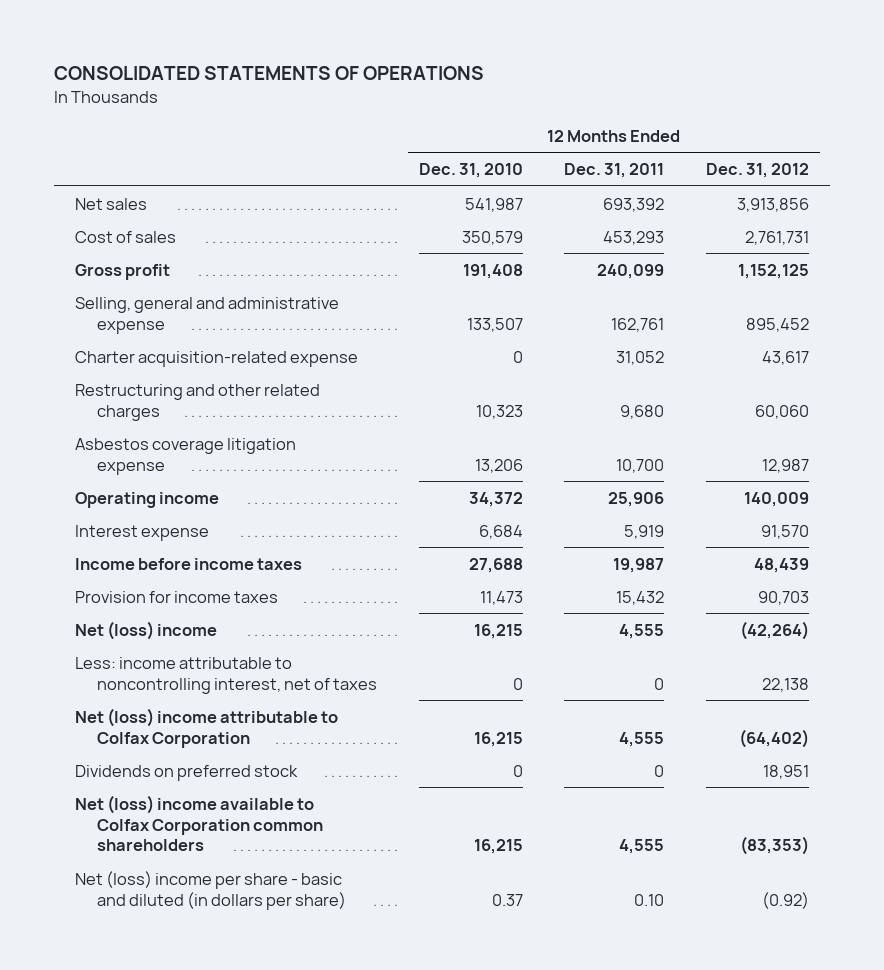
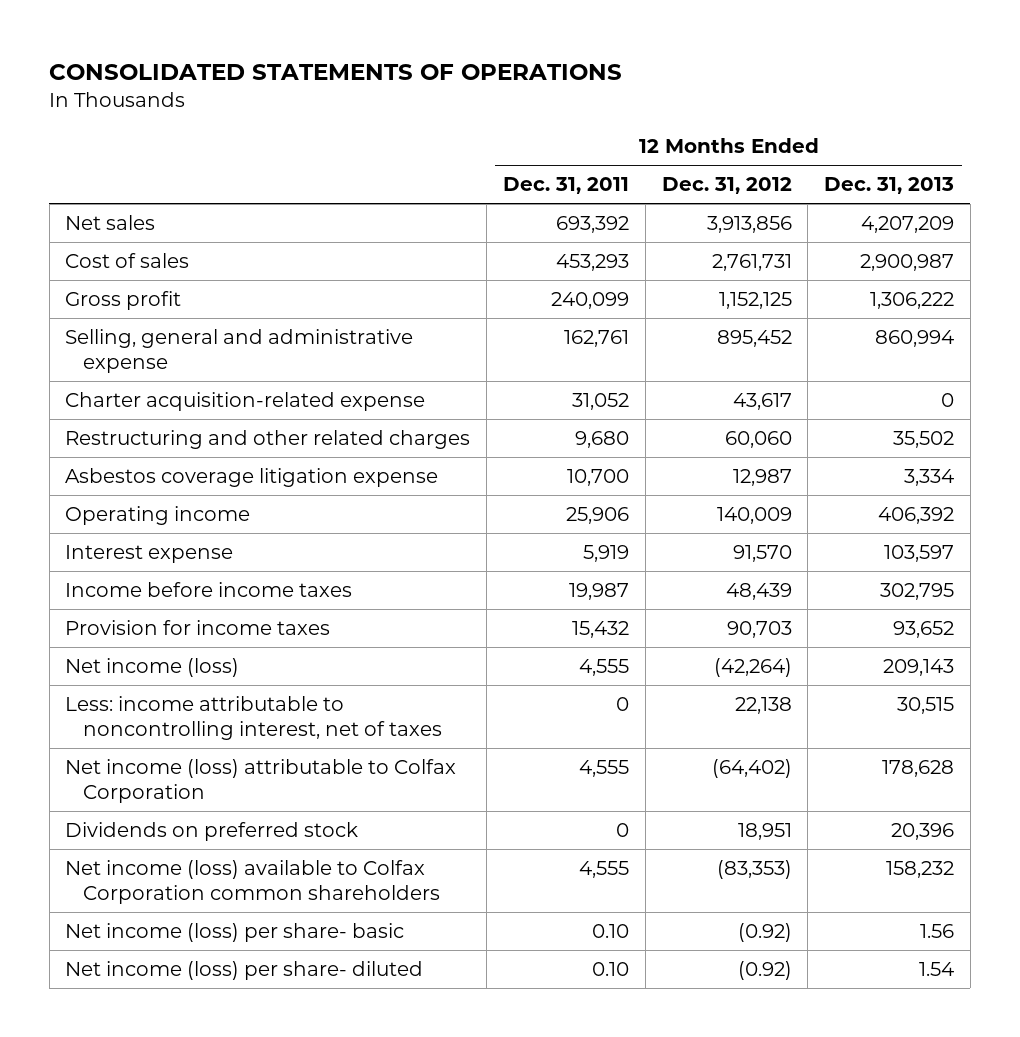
- | 12 Months Ended Dec. 31, 2010 | 12 Months Ended Dec. 31, 2011 | 12 Months Ended Dec. 31, 2012
+ | 12 Months Ended Dec. 31, 2011 | 12 Months Ended Dec. 31, 2012 | 12 Months Ended Dec. 31, 2013
- Net (loss) income | 16,215 | 4,555 | (42,264)
+ Net income (loss) | 4,555 | (42,264) | 209,143
- Net (loss) income attributable to Colfax Corporation | 16,215 | 4,555 | (64,402)
+ Net income (loss) attributable to Colfax Corporation | 4,555 | (64,402) | 178,628
- Net (loss) income available to Colfax Corporation common shareholders | 16,215 | 4,555 | (83,353)
- Net (loss) income per share - basic and diluted (in dollars per share) | 0.37 | 0.10 | (0.92)
+ Net income (loss) available to Colfax Corporation common shareholders | 4,555 | (83,353) | 158,232
+ Net income (loss) per share- basic | 0.10 | (0.92) | 1.56
+ Net income (loss) per share- diluted | 0.10 | (0.92) | 1.54

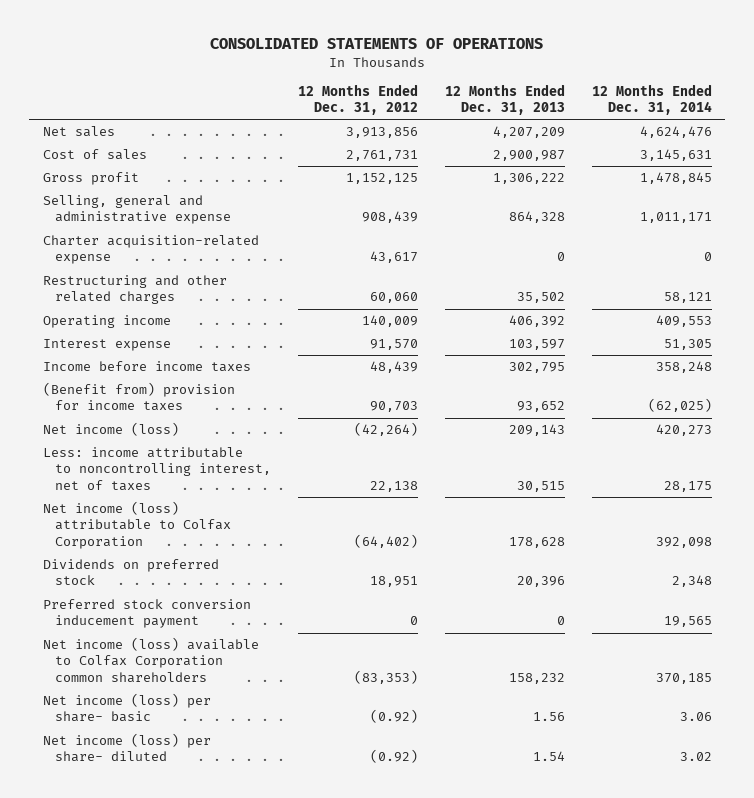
- | 12 Months Ended Dec. 31, 2011 | 12 Months Ended Dec. 31, 2012 | 12 Months Ended Dec. 31, 2013
+ | 12 Months Ended Dec. 31, 2012 | 12 Months Ended Dec. 31, 2013 | 12 Months Ended Dec. 31, 2014
- Selling, general and administrative expense | 162,761 | 895,452 | 860,994
+ Selling, general and administrative expense | 908,439 | 864,328 | 1,011,171
- Asbestos coverage litigation expense | 10,700 | 12,987 | 3,334
- Provision for income taxes | 15,432 | 90,703 | 93,652
+ (Benefit from) provision for income taxes | 90,703 | 93,652 | (62,025)
+ Preferred stock conversion inducement payment | 0 | 0 | 19,565

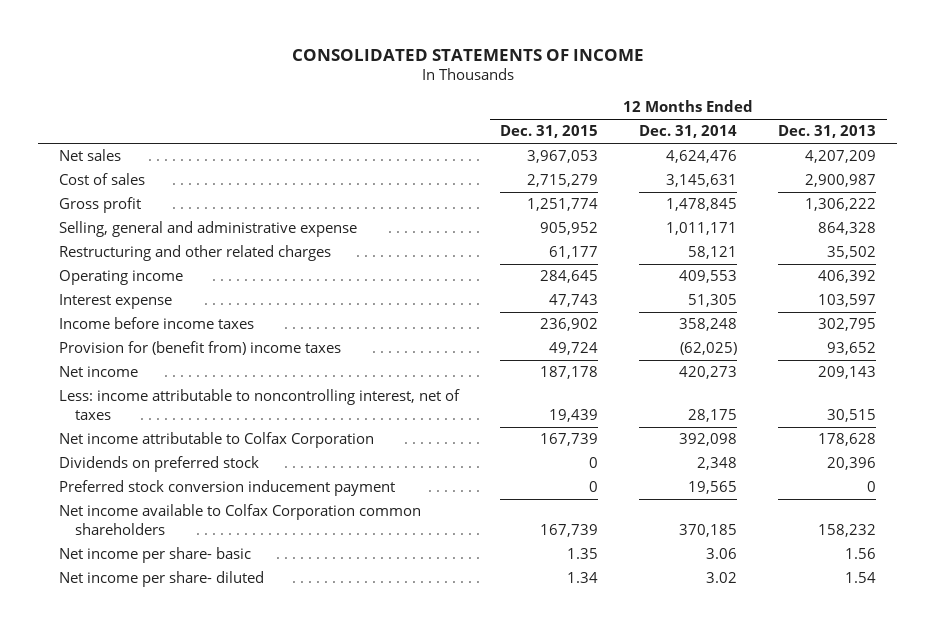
- CONSOLIDATED STATEMENTS OF OPERATIONS
+ CONSOLIDATED STATEMENTS OF INCOME
- | 12 Months Ended Dec. 31, 2012 | 12 Months Ended Dec. 31, 2013 | 12 Months Ended Dec. 31, 2014
+ | 12 Months Ended Dec. 31, 2015 | 12 Months Ended Dec. 31, 2014 | 12 Months Ended Dec. 31, 2013
- Charter acquisition-related expense | 43,617 | 0 | 0
- (Benefit from) provision for income taxes | 90,703 | 93,652 | (62,025)
- Net income (loss) | (42,264) | 209,143 | 420,273
+ Provision for (benefit from) income taxes | 49,724 | (62,025) | 93,652
+ Net income | 187,178 | 420,273 | 209,143
- Net income (loss) attributable to Colfax Corporation | (64,402) | 178,628 | 392,098
+ Net income attributable to Colfax Corporation | 167,739 | 392,098 | 178,628
- Net income (loss) available to Colfax Corporation common shareholders | (83,353) | 158,232 | 370,185
- Net income (loss) per share- basic | (0.92) | 1.56 | 3.06
- Net income (loss) per share- diluted | (0.92) | 1.54 | 3.02
+ Net income available to Colfax Corporation common shareholders | 167,739 | 370,185 | 158,232
+ Net income per share- basic | 1.35 | 3.06 | 1.56
+ Net income per share- diluted | 1.34 | 3.02 | 1.54

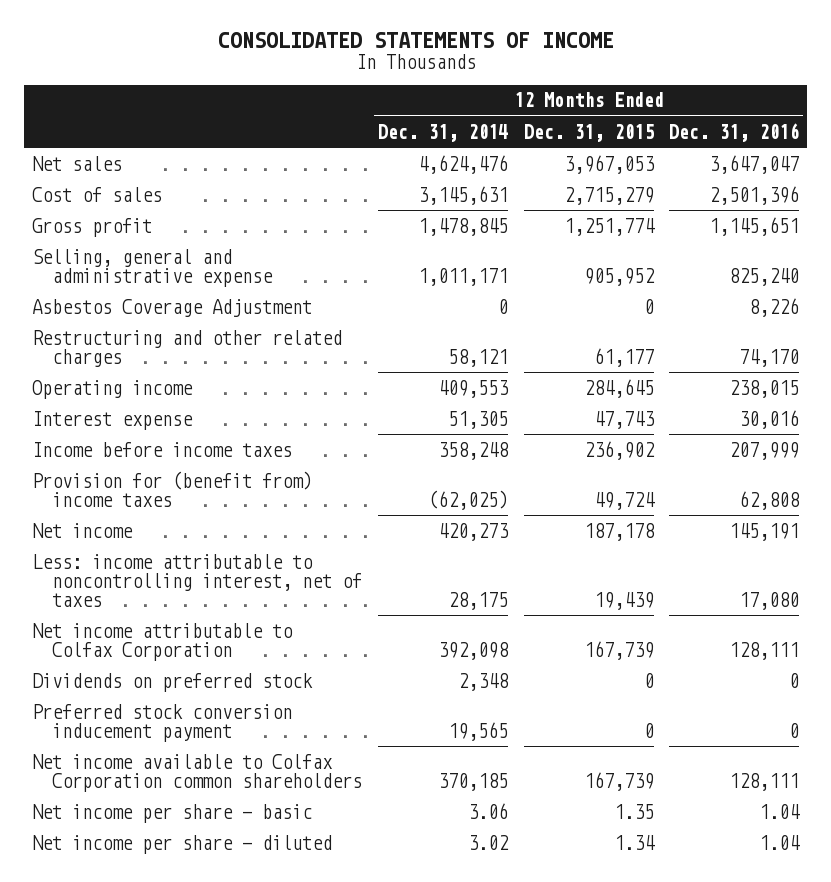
- | 12 Months Ended Dec. 31, 2015 | 12 Months Ended Dec. 31, 2014 | 12 Months Ended Dec. 31, 2013
+ | 12 Months Ended Dec. 31, 2014 | 12 Months Ended Dec. 31, 2015 | 12 Months Ended Dec. 31, 2016
+ Asbestos Coverage Adjustment | 0 | 0 | 8,226
- Net income per share- basic | 1.35 | 3.06 | 1.56
- Net income per share- diluted | 1.34 | 3.02 | 1.54
+ Net income per share - basic | 3.06 | 1.35 | 1.04
+ Net income per share - diluted | 3.02 | 1.34 | 1.04

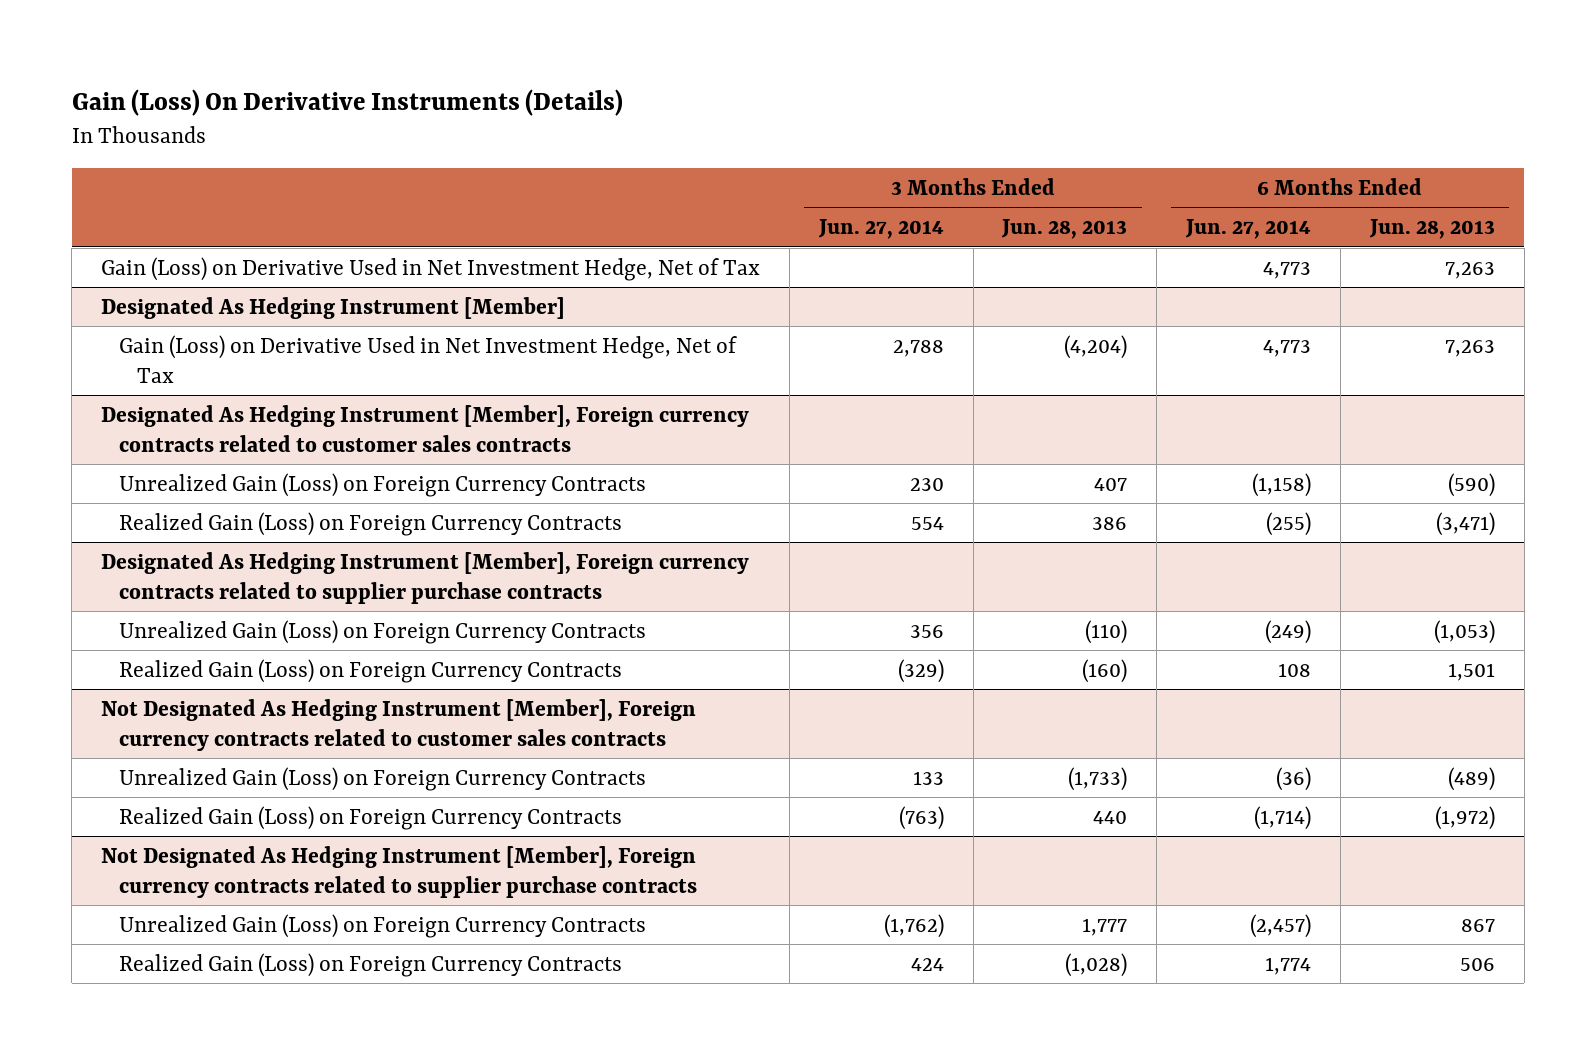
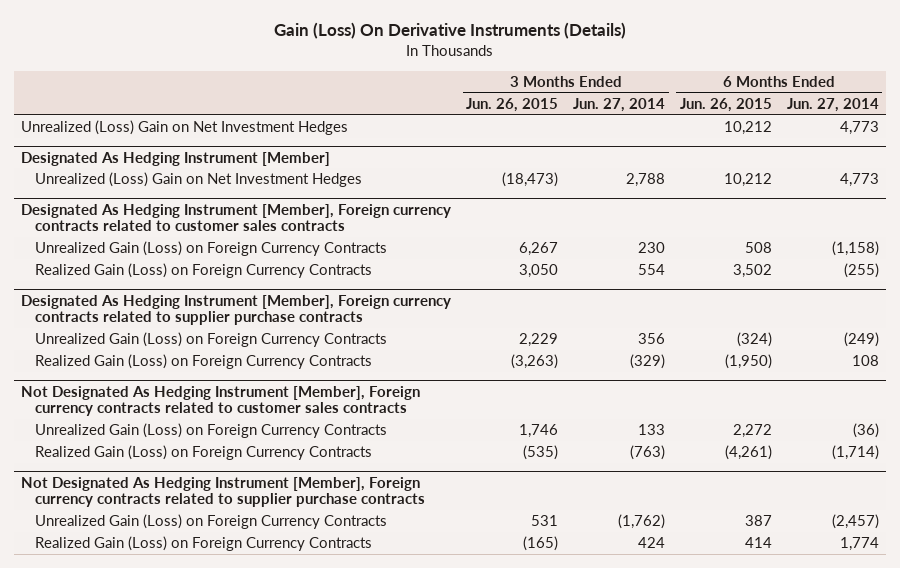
- | 3 Months Ended Jun. 27, 2014 | 3 Months Ended Jun. 28, 2013 | 6 Months Ended Jun. 27, 2014 | 6 Months Ended Jun. 28, 2013
+ | 3 Months Ended Jun. 26, 2015 | 3 Months Ended Jun. 27, 2014 | 6 Months Ended Jun. 26, 2015 | 6 Months Ended Jun. 27, 2014
- Gain (Loss) on Derivative Used in Net Investment Hedge, Net of Tax | | | 4,773 | 7,263
+ Unrealized (Loss) Gain on Net Investment Hedges | | | 10,212 | 4,773
@ Designated As Hedging Instrument [Member]
- Gain (Loss) on Derivative Used in Net Investment Hedge, Net of Tax | 2,788 | (4,204) | 4,773 | 7,263
+ Unrealized (Loss) Gain on Net Investment Hedges | (18,473) | 2,788 | 10,212 | 4,773

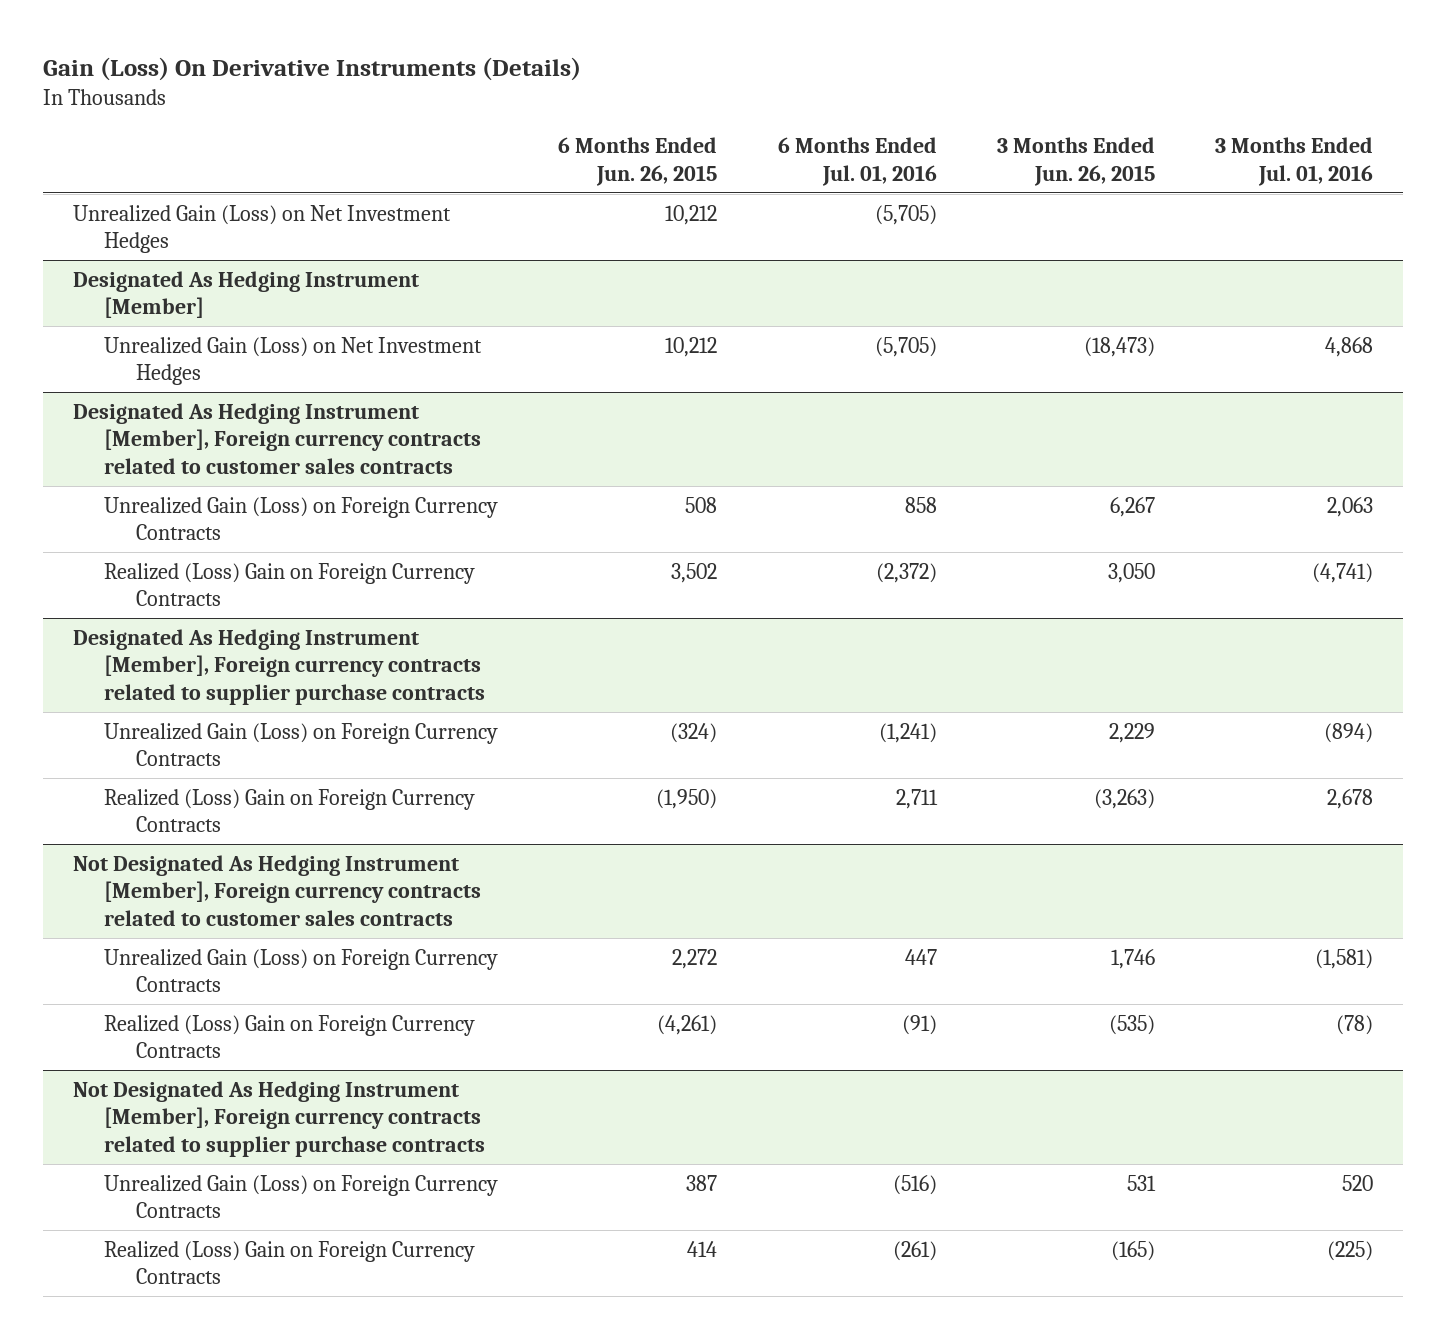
- | 3 Months Ended Jun. 26, 2015 | 3 Months Ended Jun. 27, 2014 | 6 Months Ended Jun. 26, 2015 | 6 Months Ended Jun. 27, 2014
+ | 6 Months Ended Jun. 26, 2015 | 6 Months Ended Jul. 01, 2016 | 3 Months Ended Jun. 26, 2015 | 3 Months Ended Jul. 01, 2016
- Unrealized (Loss) Gain on Net Investment Hedges | | | 10,212 | 4,773
+ Unrealized Gain (Loss) on Net Investment Hedges | 10,212 | (5,705) | |
@ Designated As Hedging Instrument [Member]
- Unrealized (Loss) Gain on Net Investment Hedges | (18,473) | 2,788 | 10,212 | 4,773
+ Unrealized Gain (Loss) on Net Investment Hedges | 10,212 | (5,705) | (18,473) | 4,868
@ Designated As Hedging Instrument [Member], Foreign currency contracts related to customer sales contracts
- Realized Gain (Loss) on Foreign Currency Contracts | 3,050 | 554 | 3,502 | (255)
+ Realized (Loss) Gain on Foreign Currency Contracts | 3,502 | (2,372) | 3,050 | (4,741)
@ Designated As Hedging Instrument [Member], Foreign currency contracts related to supplier purchase contracts
- Realized Gain (Loss) on Foreign Currency Contracts | (3,263) | (329) | (1,950) | 108
+ Realized (Loss) Gain on Foreign Currency Contracts | (1,950) | 2,711 | (3,263) | 2,678
@ Not Designated As Hedging Instrument [Member], Foreign currency contracts related to customer sales contracts
- Realized Gain (Loss) on Foreign Currency Contracts | (535) | (763) | (4,261) | (1,714)
+ Realized (Loss) Gain on Foreign Currency Contracts | (4,261) | (91) | (535) | (78)
@ Not Designated As Hedging Instrument [Member], Foreign currency contracts related to supplier purchase contracts
- Realized Gain (Loss) on Foreign Currency Contracts | (165) | 424 | 414 | 1,774
+ Realized (Loss) Gain on Foreign Currency Contracts | 414 | (261) | (165) | (225)

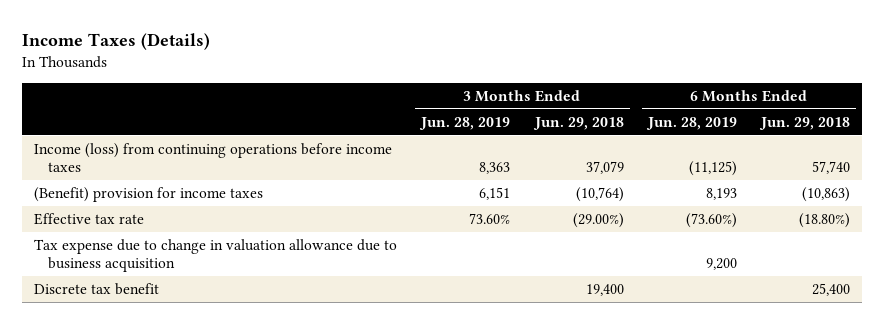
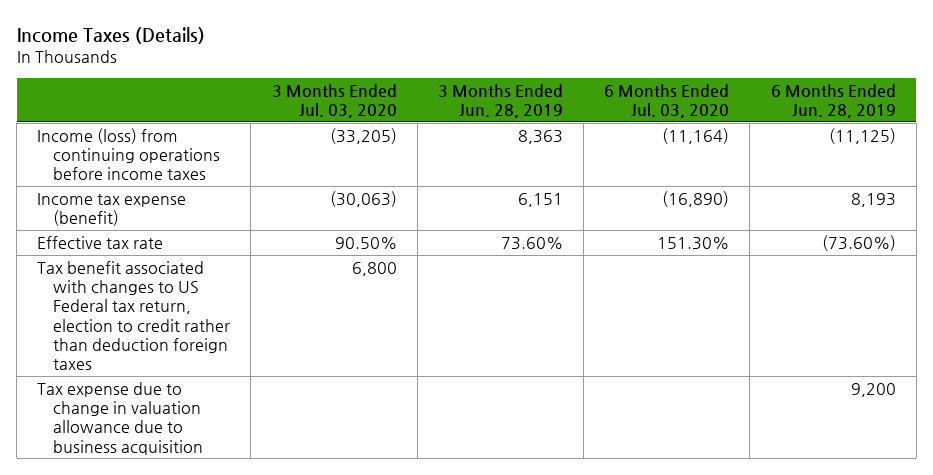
- | 3 Months Ended Jun. 28, 2019 | 3 Months Ended Jun. 29, 2018 | 6 Months Ended Jun. 28, 2019 | 6 Months Ended Jun. 29, 2018
+ | 3 Months Ended Jul. 03, 2020 | 3 Months Ended Jun. 28, 2019 | 6 Months Ended Jul. 03, 2020 | 6 Months Ended Jun. 28, 2019
- (Benefit) provision for income taxes | 6,151 | (10,764) | 8,193 | (10,863)
+ Income tax expense (benefit) | (30,063) | 6,151 | (16,890) | 8,193
+ Tax benefit associated with changes to US Federal tax return, election to credit rather than deduction foreign taxes | 6,800 | | |
- Discrete tax benefit | | 19,400 | | 25,400

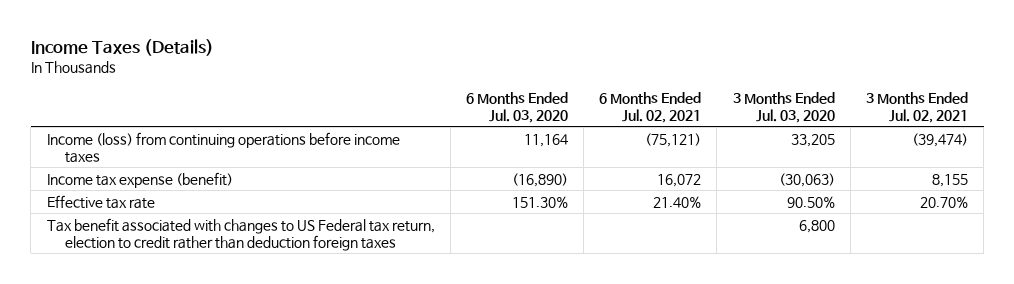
- | 3 Months Ended Jul. 03, 2020 | 3 Months Ended Jun. 28, 2019 | 6 Months Ended Jul. 03, 2020 | 6 Months Ended Jun. 28, 2019
+ | 6 Months Ended Jul. 03, 2020 | 6 Months Ended Jul. 02, 2021 | 3 Months Ended Jul. 03, 2020 | 3 Months Ended Jul. 02, 2021
- Income (loss) from continuing operations before income taxes | (33,205) | 8,363 | (11,164) | (11,125)
+ Income (loss) from continuing operations before income taxes | 11,164 | (75,121) | 33,205 | (39,474)
- Tax expense due to change in valuation allowance due to business acquisition | | | | 9,200

